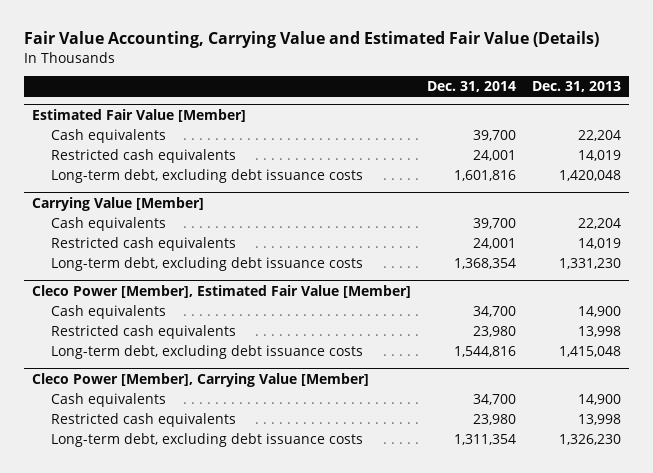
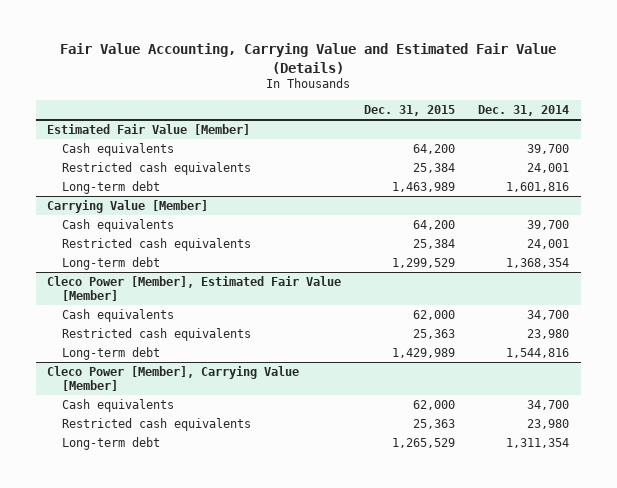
- | Dec. 31, 2014 | Dec. 31, 2013
+ | Dec. 31, 2015 | Dec. 31, 2014
@ Estimated Fair Value [Member]
- Long-term debt, excluding debt issuance costs | 1,601,816 | 1,420,048
+ Long-term debt | 1,463,989 | 1,601,816
@ Carrying Value [Member]
- Long-term debt, excluding debt issuance costs | 1,368,354 | 1,331,230
+ Long-term debt | 1,299,529 | 1,368,354
@ Cleco Power [Member], Estimated Fair Value [Member]
- Long-term debt, excluding debt issuance costs | 1,544,816 | 1,415,048
+ Long-term debt | 1,429,989 | 1,544,816
@ Cleco Power [Member], Carrying Value [Member]
- Long-term debt, excluding debt issuance costs | 1,311,354 | 1,326,230
+ Long-term debt | 1,265,529 | 1,311,354

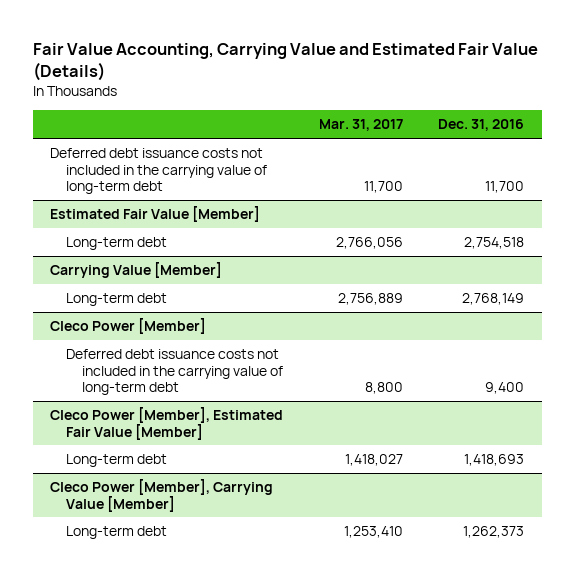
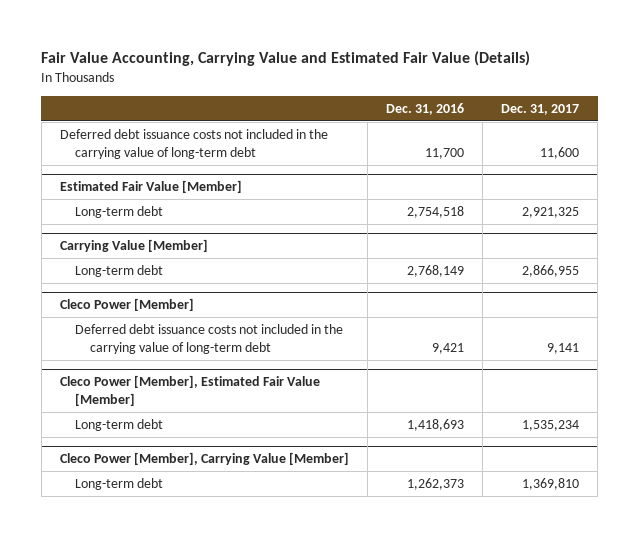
- | Mar. 31, 2017 | Dec. 31, 2016
+ | Dec. 31, 2016 | Dec. 31, 2017
@ Cleco Power [Member]
- Deferred debt issuance costs not included in the carrying value of long-term debt | 8,800 | 9,400
+ Deferred debt issuance costs not included in the carrying value of long-term debt | 9,421 | 9,141

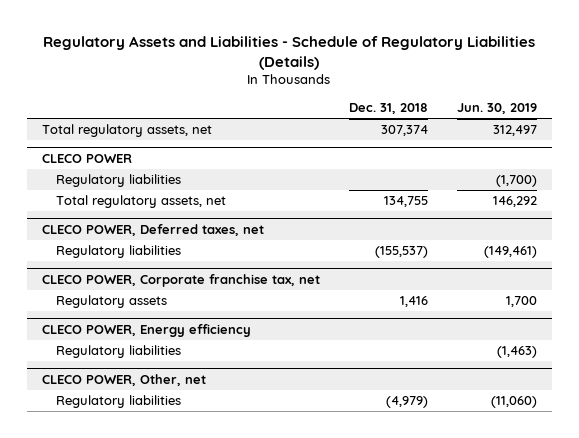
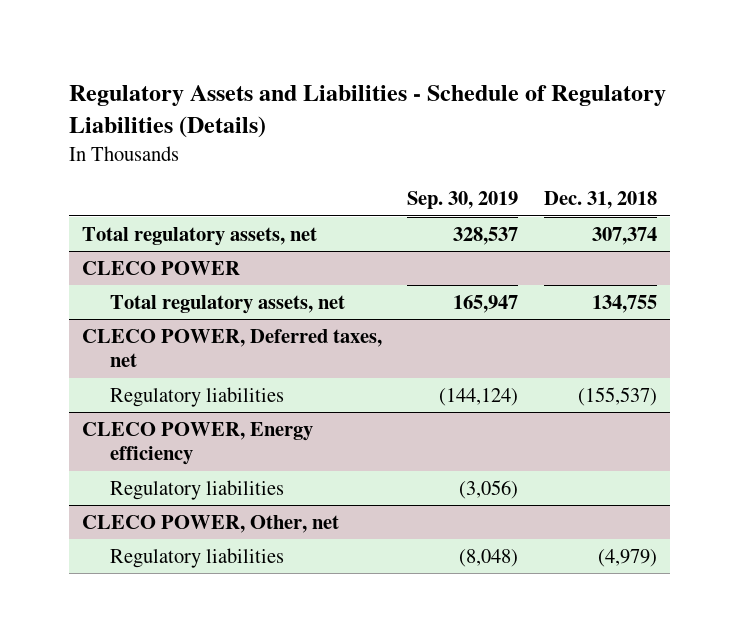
- | Dec. 31, 2018 | Jun. 30, 2019
+ | Sep. 30, 2019 | Dec. 31, 2018
@ CLECO POWER
- Regulatory liabilities | | (1,700)
- CLECO POWER, Corporate franchise tax, net
- Regulatory assets | 1,416 | 1,700

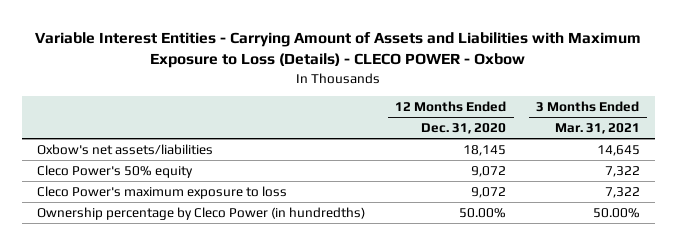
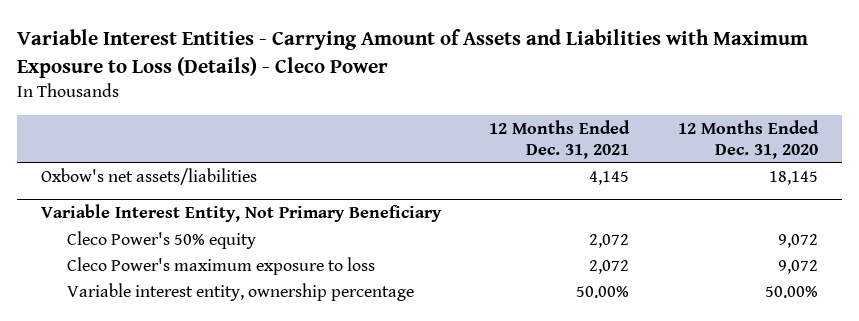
- Variable Interest Entities - Carrying Amount of Assets and Liabilities with Maximum Exposure to Loss (Details) - CLECO POWER - Oxbow
+ Variable Interest Entities - Carrying Amount of Assets and Liabilities with Maximum Exposure to Loss (Details) - Cleco Power
- | 12 Months Ended Dec. 31, 2020 | 3 Months Ended Mar. 31, 2021
+ | 12 Months Ended Dec. 31, 2021 | 12 Months Ended Dec. 31, 2020
+ Variable Interest Entity, Not Primary Beneficiary
- Ownership percentage by Cleco Power (in hundredths) | 50.00% | 50.00%
+ Variable interest entity, ownership percentage | 50.00% | 50.00%

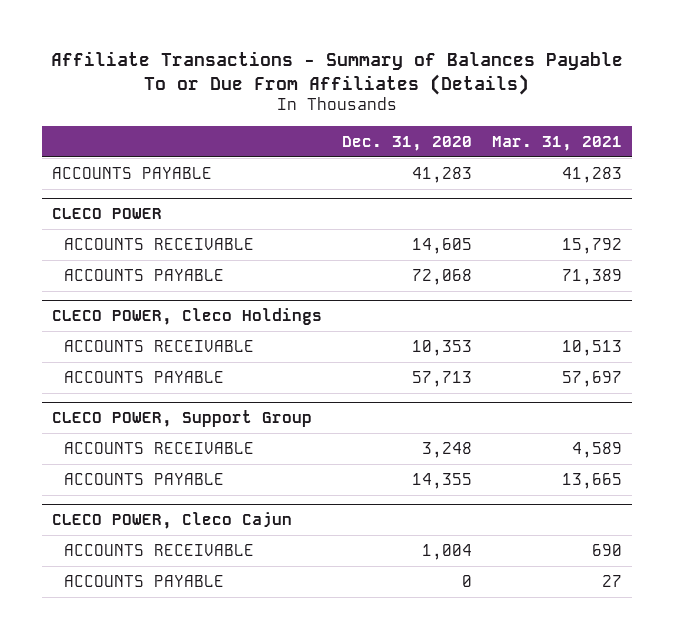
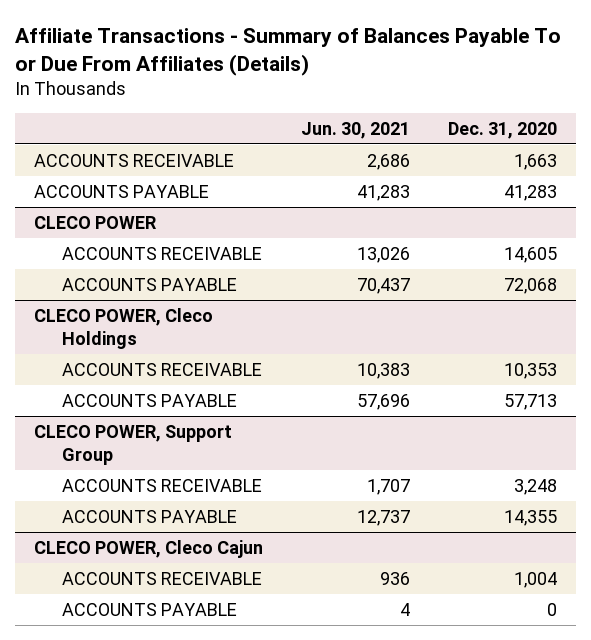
- | Dec. 31, 2020 | Mar. 31, 2021
+ | Jun. 30, 2021 | Dec. 31, 2020
+ ACCOUNTS RECEIVABLE | 2,686 | 1,663

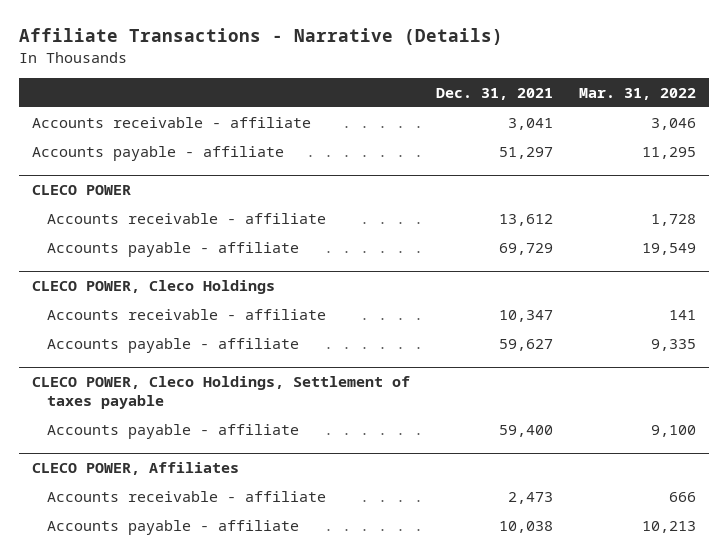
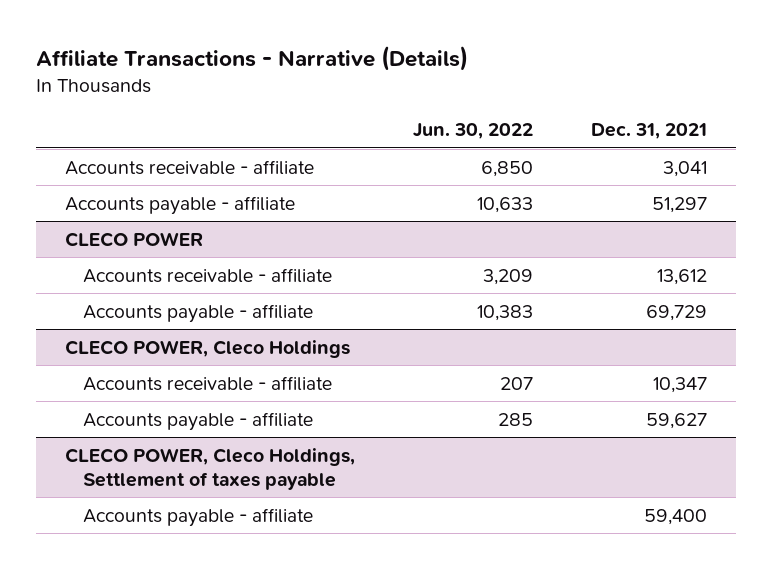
- | Dec. 31, 2021 | Mar. 31, 2022
+ | Jun. 30, 2022 | Dec. 31, 2021
- CLECO POWER, Affiliates
- Accounts receivable - affiliate | 2,473 | 666
- Accounts payable - affiliate | 10,038 | 10,213

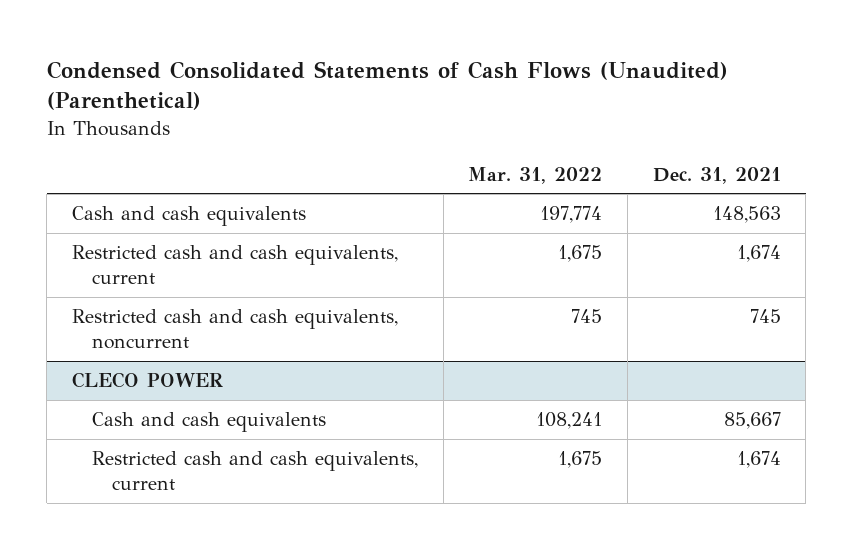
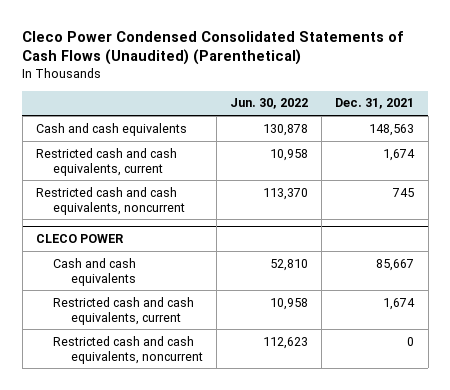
- Condensed Consolidated Statements of Cash Flows (Unaudited) (Parenthetical)
+ Cleco Power Condensed Consolidated Statements of Cash Flows (Unaudited) (Parenthetical)
- | Mar. 31, 2022 | Dec. 31, 2021
+ | Jun. 30, 2022 | Dec. 31, 2021
@ CLECO POWER
+ Restricted cash and cash equivalents, noncurrent | 112,623 | 0

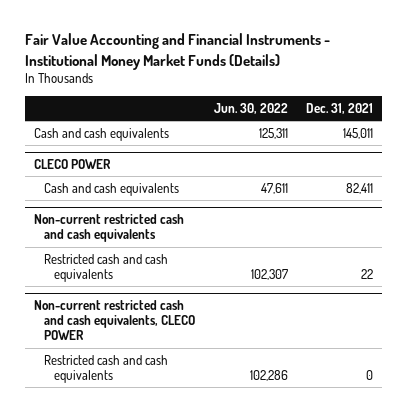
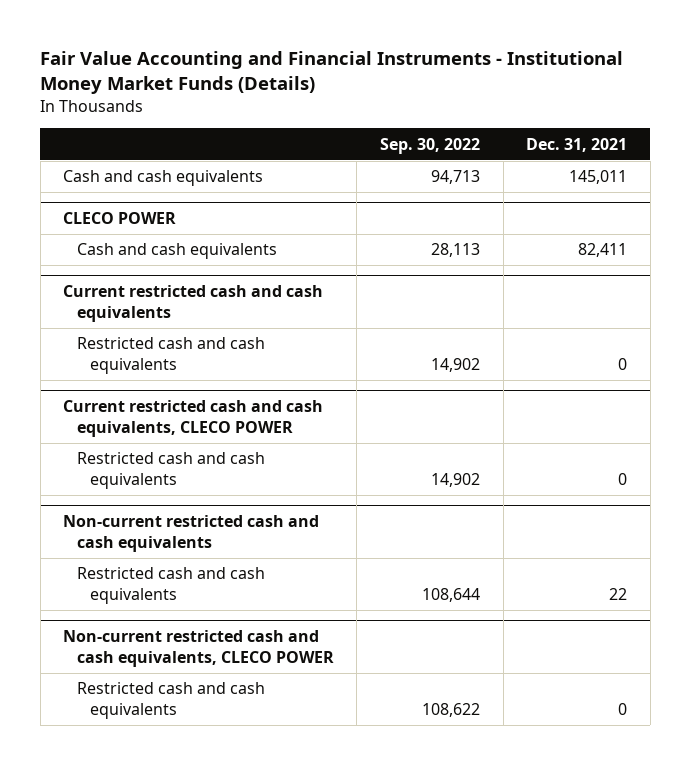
- | Jun. 30, 2022 | Dec. 31, 2021
+ | Sep. 30, 2022 | Dec. 31, 2021
+ Current restricted cash and cash equivalents
+ Restricted cash and cash equivalents | 14,902 | 0
+ Current restricted cash and cash equivalents, CLECO POWER
+ Restricted cash and cash equivalents | 14,902 | 0

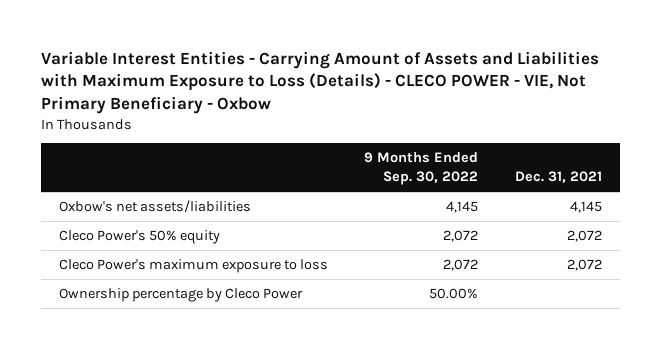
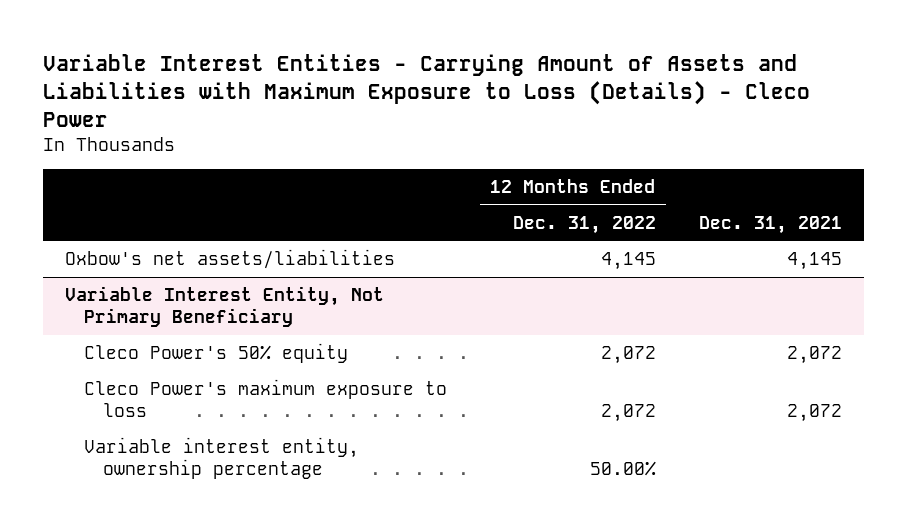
- Variable Interest Entities - Carrying Amount of Assets and Liabilities with Maximum Exposure to Loss (Details) - CLECO POWER - VIE, Not Primary Beneficiary - Oxbow
+ Variable Interest Entities - Carrying Amount of Assets and Liabilities with Maximum Exposure to Loss (Details) - Cleco Power
- | 9 Months Ended Sep. 30, 2022 | Dec. 31, 2021
+ | 12 Months Ended Dec. 31, 2022 | Dec. 31, 2021
+ Variable Interest Entity, Not Primary Beneficiary
- Ownership percentage by Cleco Power | 50.00% |
+ Variable interest entity, ownership percentage | 50.00% |

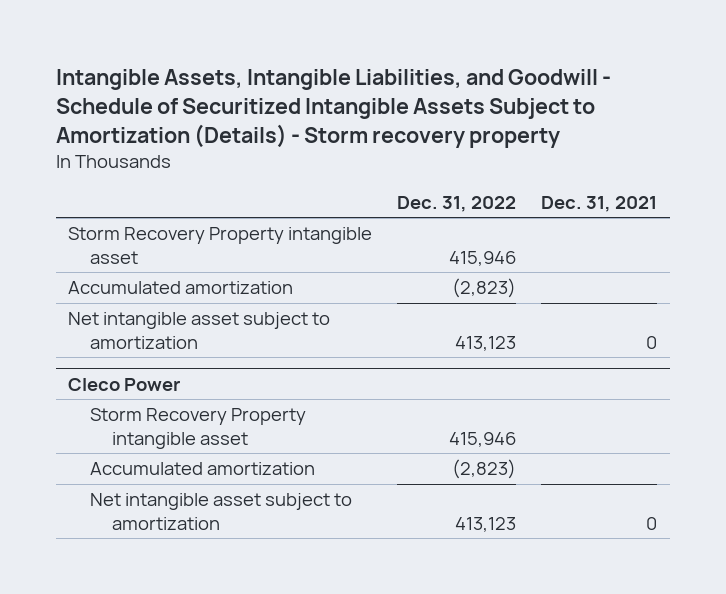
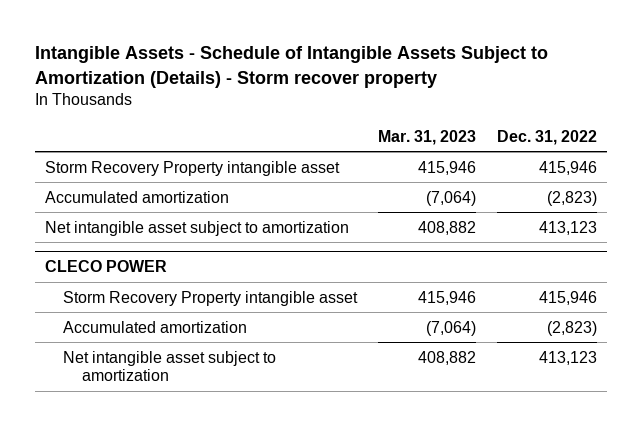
- Intangible Assets, Intangible Liabilities, and Goodwill - Schedule of Securitized Intangible Assets Subject to Amortization (Details) - Storm recovery property
+ Intangible Assets - Schedule of Intangible Assets Subject to Amortization (Details) - Storm recover property
- | Dec. 31, 2022 | Dec. 31, 2021
+ | Mar. 31, 2023 | Dec. 31, 2022
- Cleco Power
+ CLECO POWER

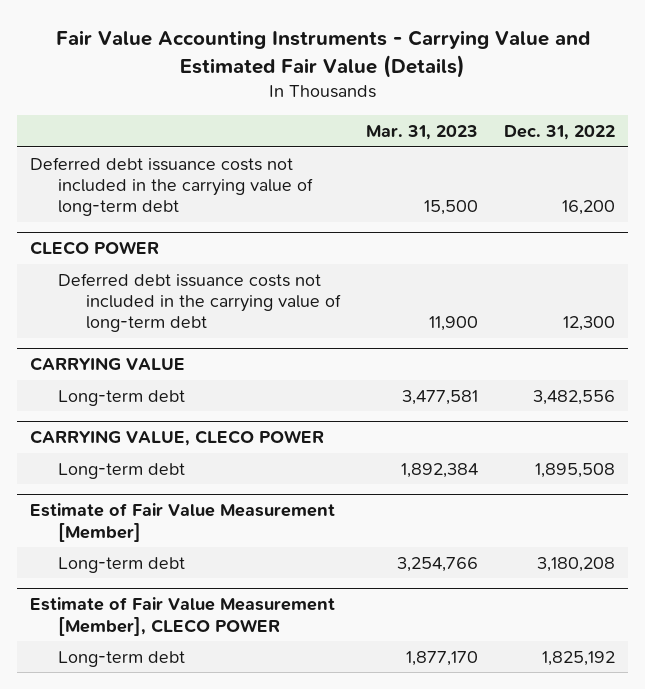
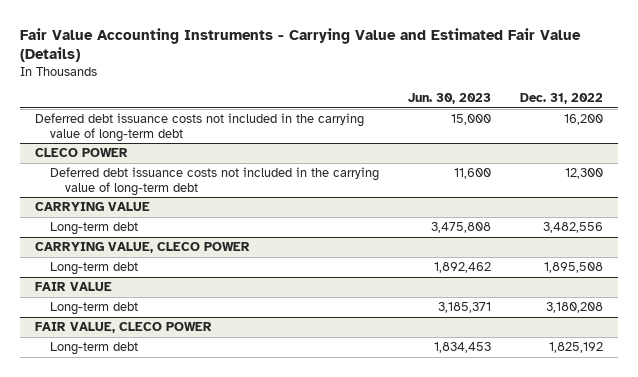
- | Mar. 31, 2023 | Dec. 31, 2022
+ | Jun. 30, 2023 | Dec. 31, 2022
- Estimate of Fair Value Measurement [Member]
+ FAIR VALUE
- Estimate of Fair Value Measurement [Member], CLECO POWER
+ FAIR VALUE, CLECO POWER

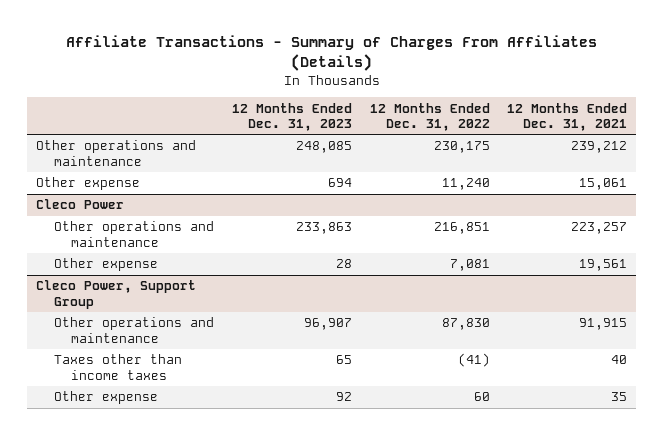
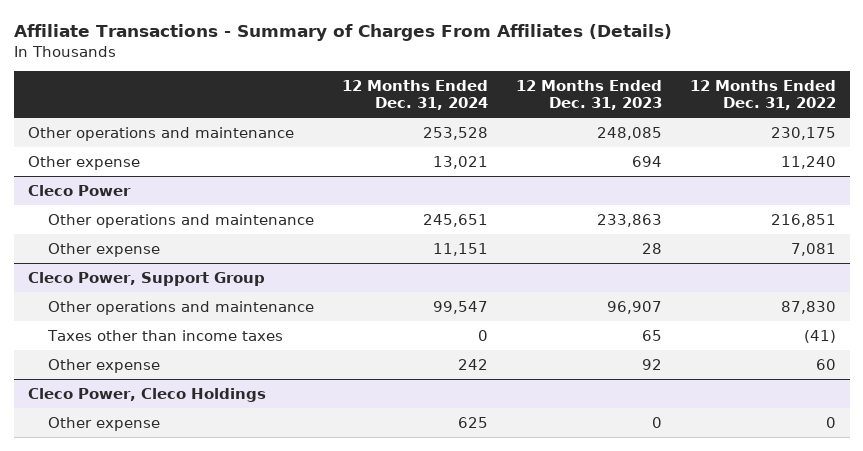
- | 12 Months Ended Dec. 31, 2023 | 12 Months Ended Dec. 31, 2022 | 12 Months Ended Dec. 31, 2021
+ | 12 Months Ended Dec. 31, 2024 | 12 Months Ended Dec. 31, 2023 | 12 Months Ended Dec. 31, 2022
+ Cleco Power, Cleco Holdings
+ Other expense | 625 | 0 | 0

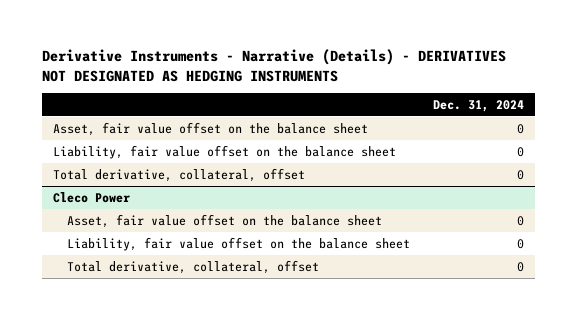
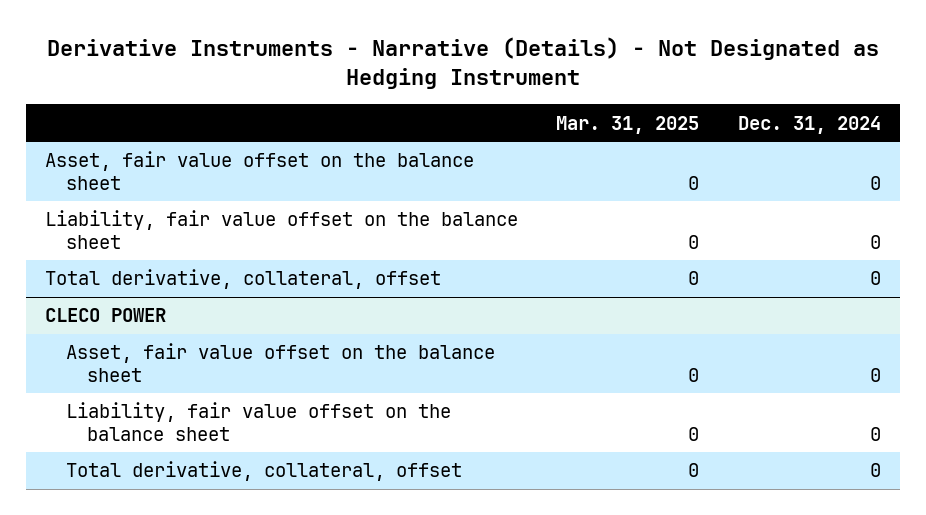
- Derivative Instruments - Narrative (Details) - DERIVATIVES NOT DESIGNATED AS HEDGING INSTRUMENTS
+ Derivative Instruments - Narrative (Details) - Not Designated as Hedging Instrument
- | Dec. 31, 2024
+ | Mar. 31, 2025 | Dec. 31, 2024
- Cleco Power
+ CLECO POWER

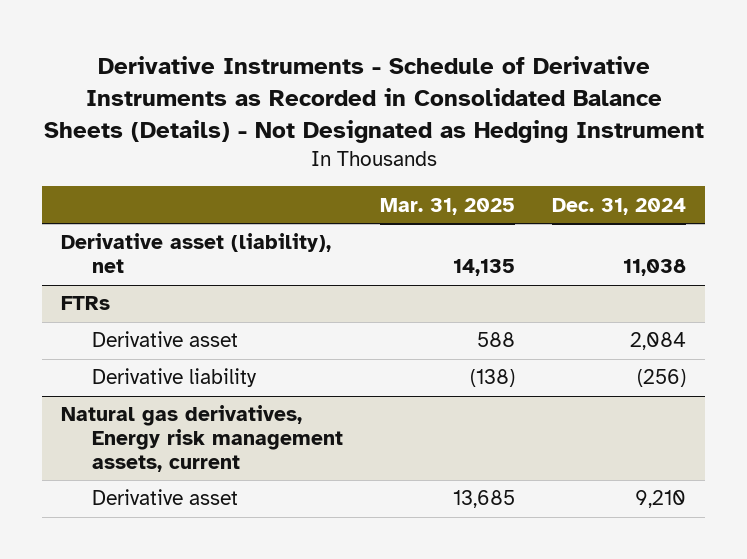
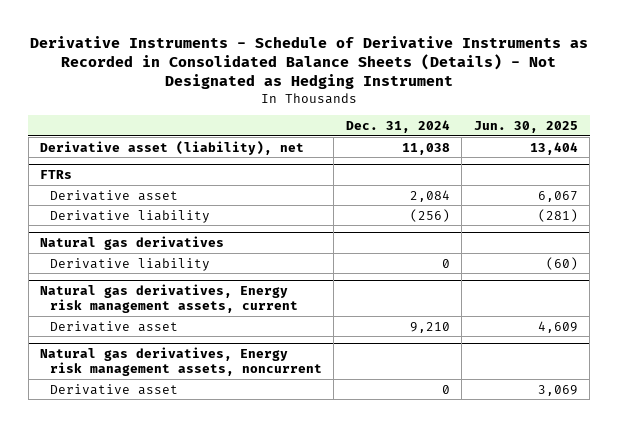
- | Mar. 31, 2025 | Dec. 31, 2024
+ | Dec. 31, 2024 | Jun. 30, 2025
+ Natural gas derivatives
+ Derivative liability | 0 | (60)
+ Natural gas derivatives, Energy risk management assets, noncurrent
+ Derivative asset | 0 | 3,069

